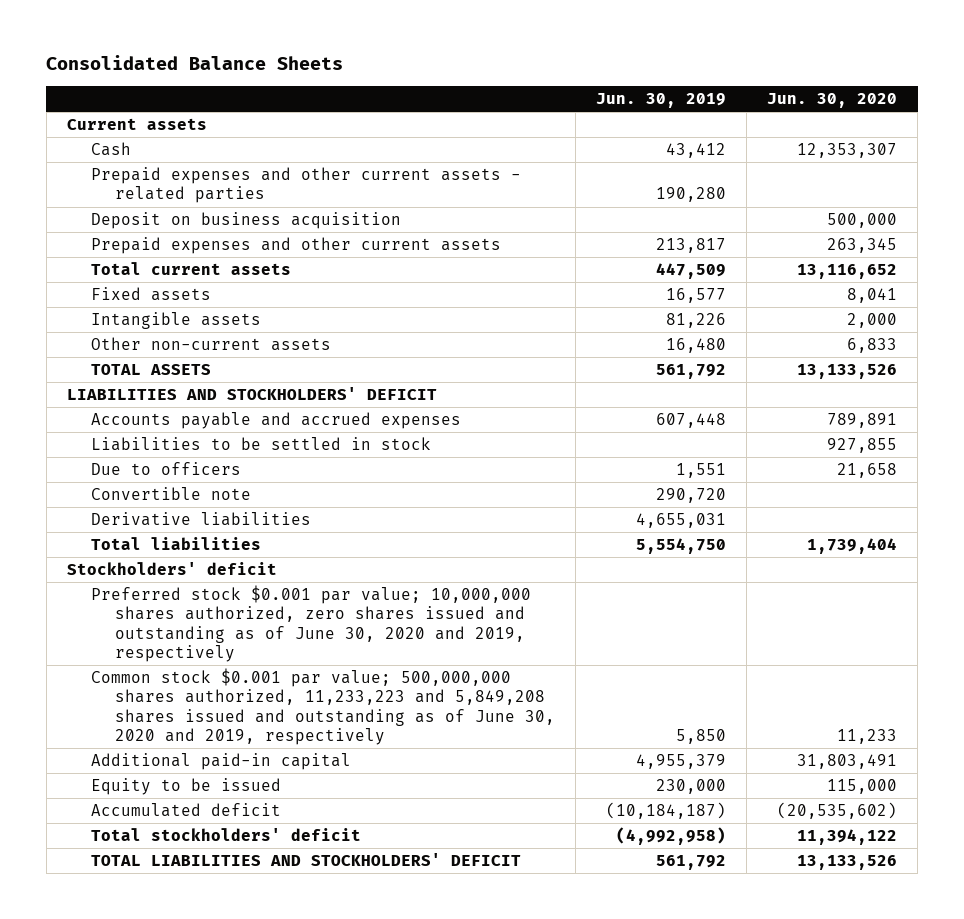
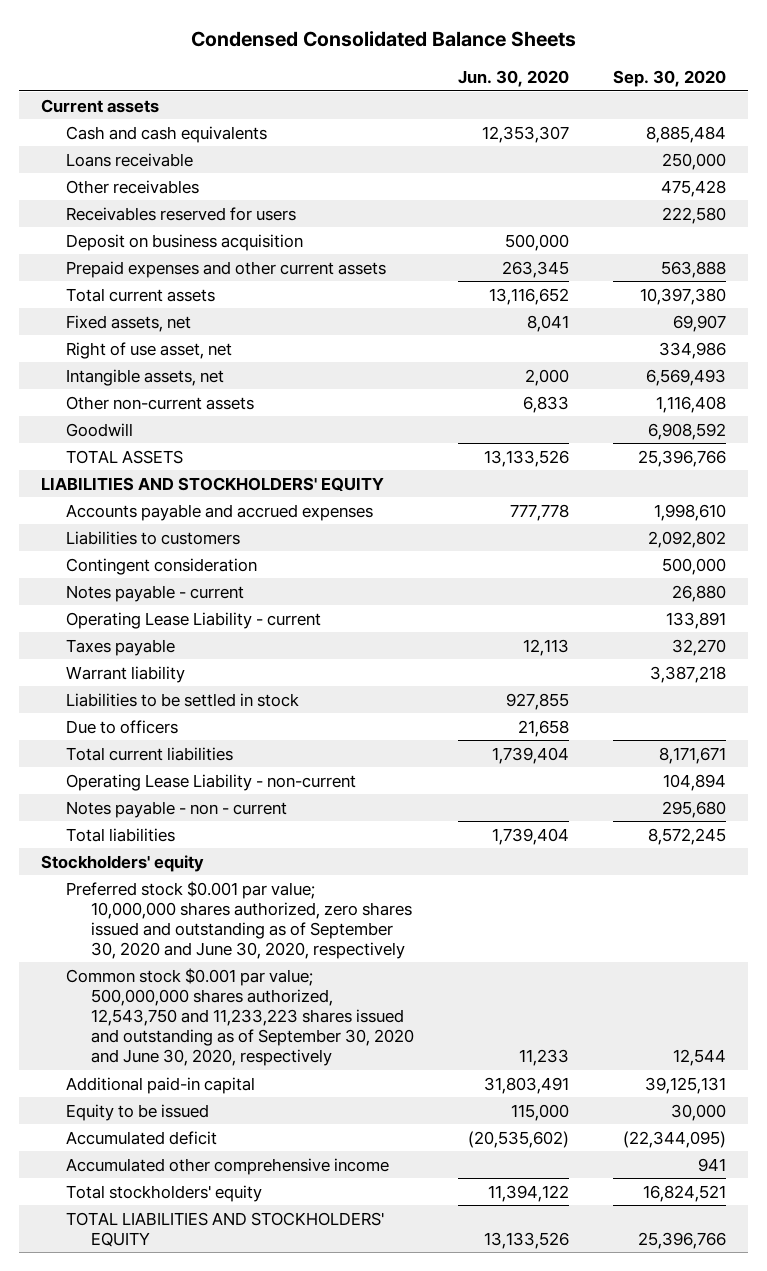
- Consolidated Balance Sheets
+ Condensed Consolidated Balance Sheets
- | Jun. 30, 2019 | Jun. 30, 2020
+ | Jun. 30, 2020 | Sep. 30, 2020
- Cash | 43,412 | 12,353,307
- Prepaid expenses and other current assets - related parties | 190,280 |
+ Cash and cash equivalents | 12,353,307 | 8,885,484
+ Loans receivable | | 250,000
+ Other receivables | | 475,428
+ Receivables reserved for users | | 222,580
- Fixed assets | 16,577 | 8,041
- Intangible assets | 81,226 | 2,000
+ Fixed assets, net | 8,041 | 69,907
+ Right of use asset, net | | 334,986
+ Intangible assets, net | 2,000 | 6,569,493
+ Goodwill | | 6,908,592
- LIABILITIES AND STOCKHOLDERS' DEFICIT
- Accounts payable and accrued expenses | 607,448 | 789,891
+ LIABILITIES AND STOCKHOLDERS' EQUITY
+ Accounts payable and accrued expenses | 777,778 | 1,998,610
+ Liabilities to customers | | 2,092,802
+ Contingent consideration | | 500,000
+ Notes payable - current | | 26,880
+ Operating Lease Liability - current | | 133,891
+ Taxes payable | 12,113 | 32,270
+ Warrant liability | | 3,387,218
- Convertible note | 290,720 |
- Derivative liabilities | 4,655,031 |
+ Total current liabilities | 1,739,404 | 8,171,671
+ Operating Lease Liability - non-current | | 104,894
+ Notes payable - non - current | | 295,680
- Stockholders' deficit
- Preferred stock $0.001 par value; 10,000,000 shares authorized, zero shares issued and outstanding as of June 30, 2020 and 2019, respectively
- Common stock $0.001 par value; 500,000,000 shares authorized, 11,233,223 and 5,849,208 shares issued and outstanding as of June 30, 2020 and 2019, respectively | 5,850 | 11,233
+ Stockholders' equity
+ Preferred stock $0.001 par value; 10,000,000 shares authorized, zero shares issued and outstanding as of September 30, 2020 and June 30, 2020, respectively
+ Common stock $0.001 par value; 500,000,000 shares authorized, 12,543,750 and 11,233,223 shares issued and outstanding as of September 30, 2020 and June 30, 2020, respectively | 11,233 | 12,544
- Total stockholders' deficit | (4,992,958) | 11,394,122
- TOTAL LIABILITIES AND STOCKHOLDERS' DEFICIT | 561,792 | 13,133,526
+ Accumulated other comprehensive income | | 941
+ Total stockholders' equity | 11,394,122 | 16,824,521
+ TOTAL LIABILITIES AND STOCKHOLDERS' EQUITY | 13,133,526 | 25,396,766

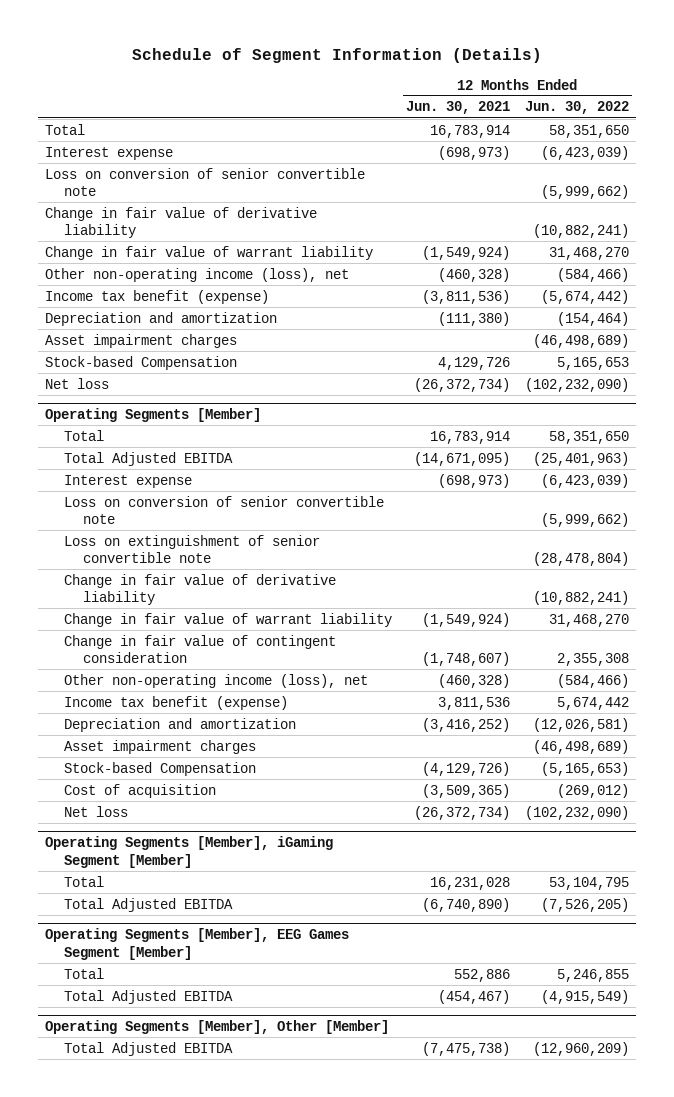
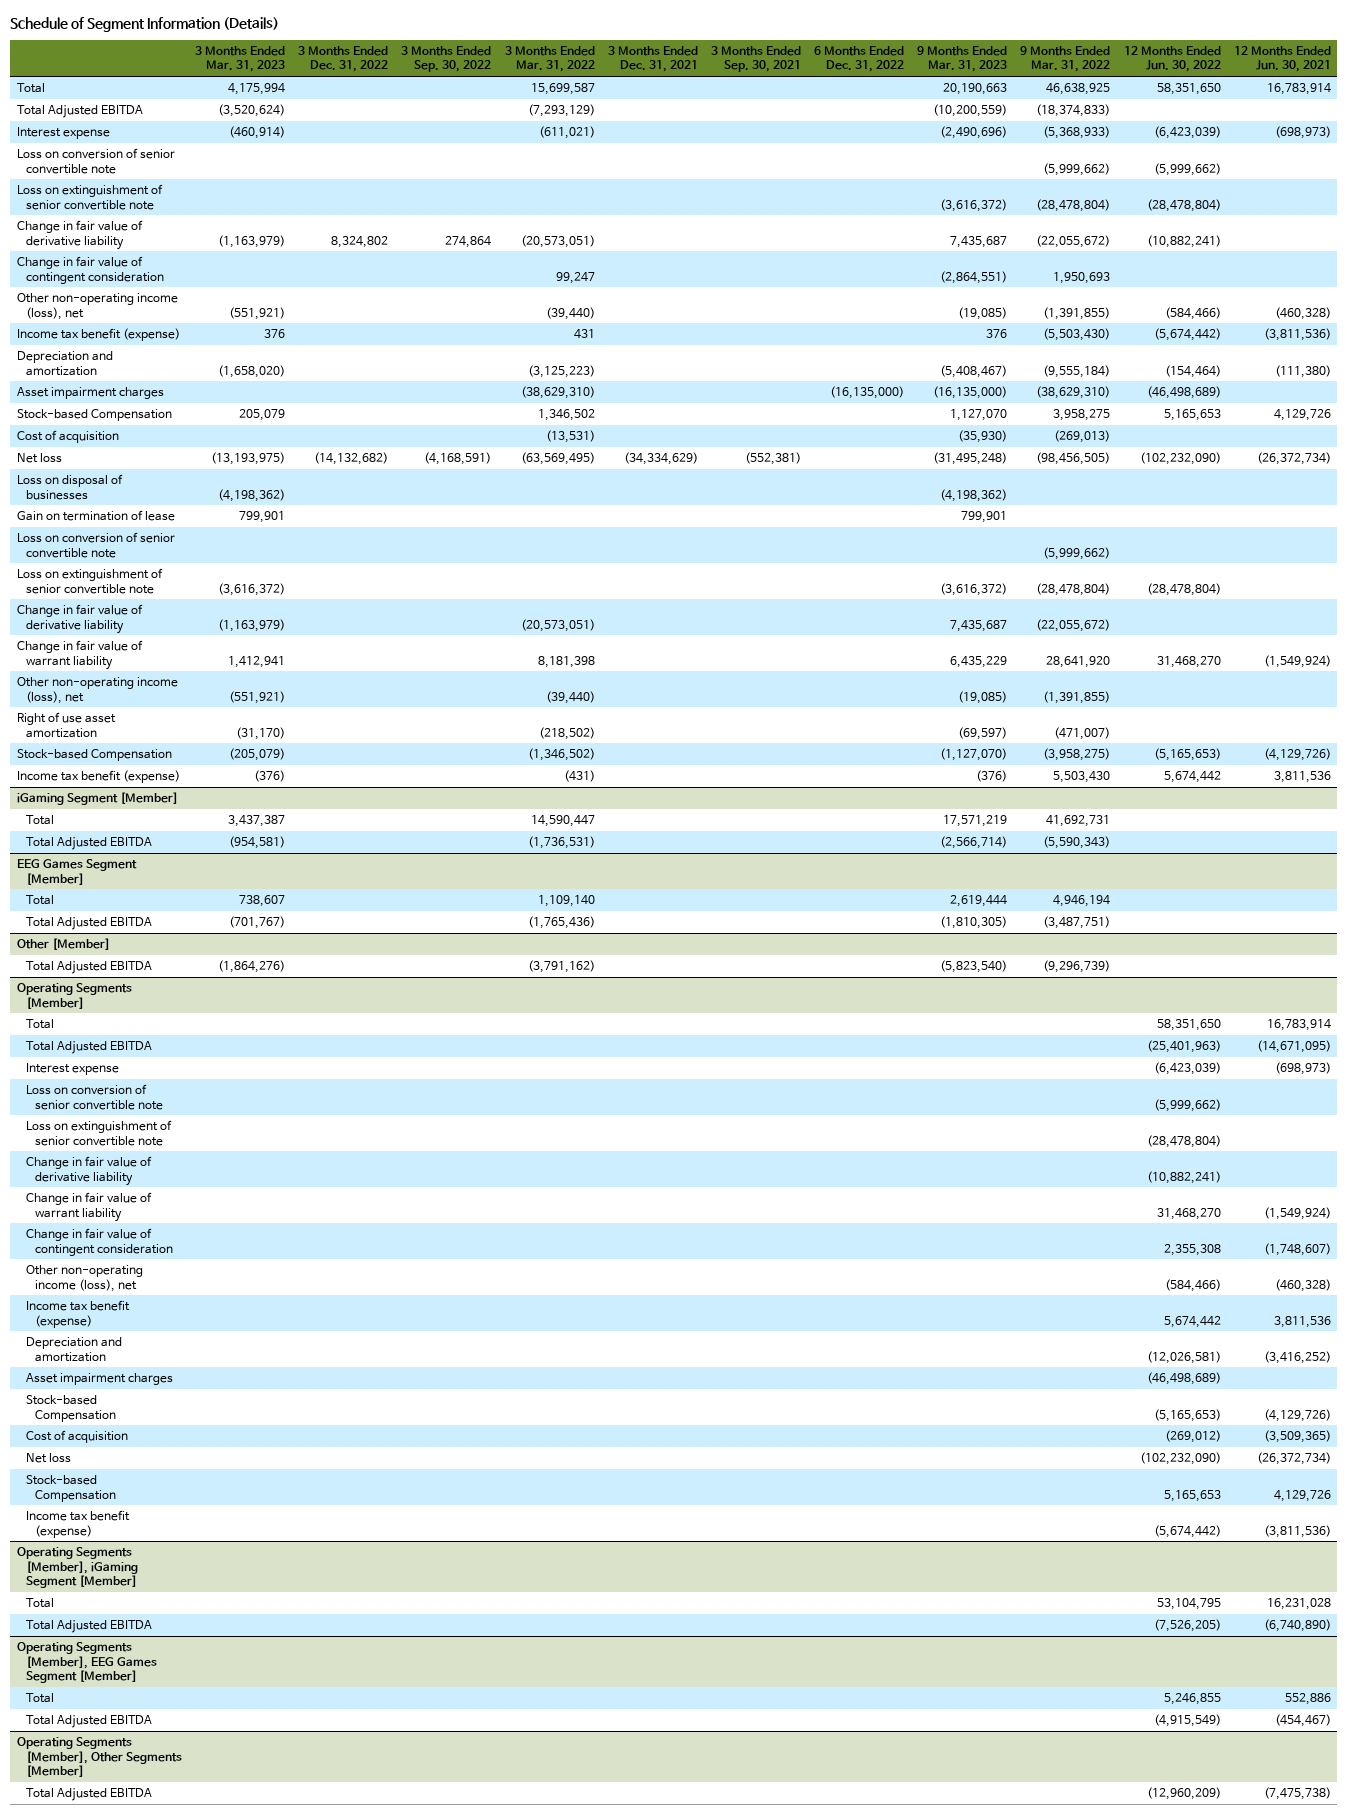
- | 12 Months Ended Jun. 30, 2021 | 12 Months Ended Jun. 30, 2022
+ | 3 Months Ended Mar. 31, 2023 | 3 Months Ended Dec. 31, 2022 | 3 Months Ended Sep. 30, 2022 | 3 Months Ended Mar. 31, 2022 | 3 Months Ended Dec. 31, 2021 | 3 Months Ended Sep. 30, 2021 | 6 Months Ended Dec. 31, 2022 | 9 Months Ended Mar. 31, 2023 | 9 Months Ended Mar. 31, 2022 | 12 Months Ended Jun. 30, 2022 | 12 Months Ended Jun. 30, 2021
+ Total Adjusted EBITDA | (3,520,624) | | | (7,293,129) | | | | (10,200,559) | (18,374,833) | |
+ Loss on extinguishment of senior convertible note | | | | | | | | (3,616,372) | (28,478,804) | (28,478,804) |
+ Change in fair value of contingent consideration | | | | 99,247 | | | | (2,864,551) | 1,950,693 | |
+ Cost of acquisition | | | | (13,531) | | | | (35,930) | (269,013) | |
+ Loss on disposal of businesses | (4,198,362) | | | | | | | (4,198,362) | | |
+ Gain on termination of lease | 799,901 | | | | | | | 799,901 | | |
+ Loss on conversion of senior convertible note | | | | | | | | | (5,999,662) | |
+ Loss on extinguishment of senior convertible note | (3,616,372) | | | | | | | (3,616,372) | (28,478,804) | (28,478,804) |
+ Change in fair value of derivative liability | (1,163,979) | | | (20,573,051) | | | | 7,435,687 | (22,055,672) | |
moved down: Change in fair value of warrant liability | 1,412,941 | | | 8,181,398 | | | | 6,435,229 | 28,641,920 | 31,468,270 | (1,549,924)
+ Other non-operating income (loss), net | (551,921) | | | (39,440) | | | | (19,085) | (1,391,855) | |
+ Right of use asset amortization | (31,170) | | | (218,502) | | | | (69,597) | (471,007) | |
+ Stock-based Compensation | (205,079) | | | (1,346,502) | | | | (1,127,070) | (3,958,275) | (5,165,653) | (4,129,726)
+ Income tax benefit (expense) | (376) | | | (431) | | | | (376) | 5,503,430 | 5,674,442 | 3,811,536
+ iGaming Segment [Member]
+ Total | 3,437,387 | | | 14,590,447 | | | | 17,571,219 | 41,692,731 | |
+ Total Adjusted EBITDA | (954,581) | | | (1,736,531) | | | | (2,566,714) | (5,590,343) | |
+ EEG Games Segment [Member]
+ Total | 738,607 | | | 1,109,140 | | | | 2,619,444 | 4,946,194 | |
+ Total Adjusted EBITDA | (701,767) | | | (1,765,436) | | | | (1,810,305) | (3,487,751) | |
+ Other [Member]
+ Total Adjusted EBITDA | (1,864,276) | | | (3,791,162) | | | | (5,823,540) | (9,296,739) | |
@ Operating Segments [Member]
+ Stock-based Compensation | | | | | | | | | | 5,165,653 | 4,129,726
+ Income tax benefit (expense) | | | | | | | | | | (5,674,442) | (3,811,536)
- Operating Segments [Member], Other [Member]
+ Operating Segments [Member], Other Segments [Member]

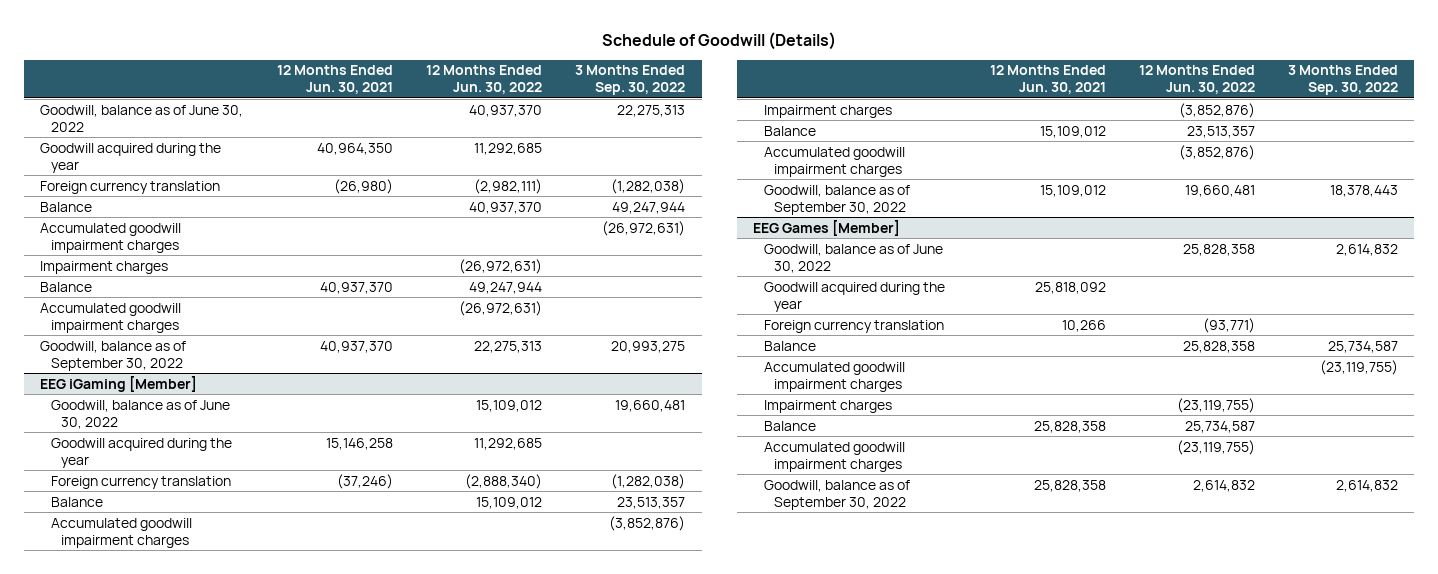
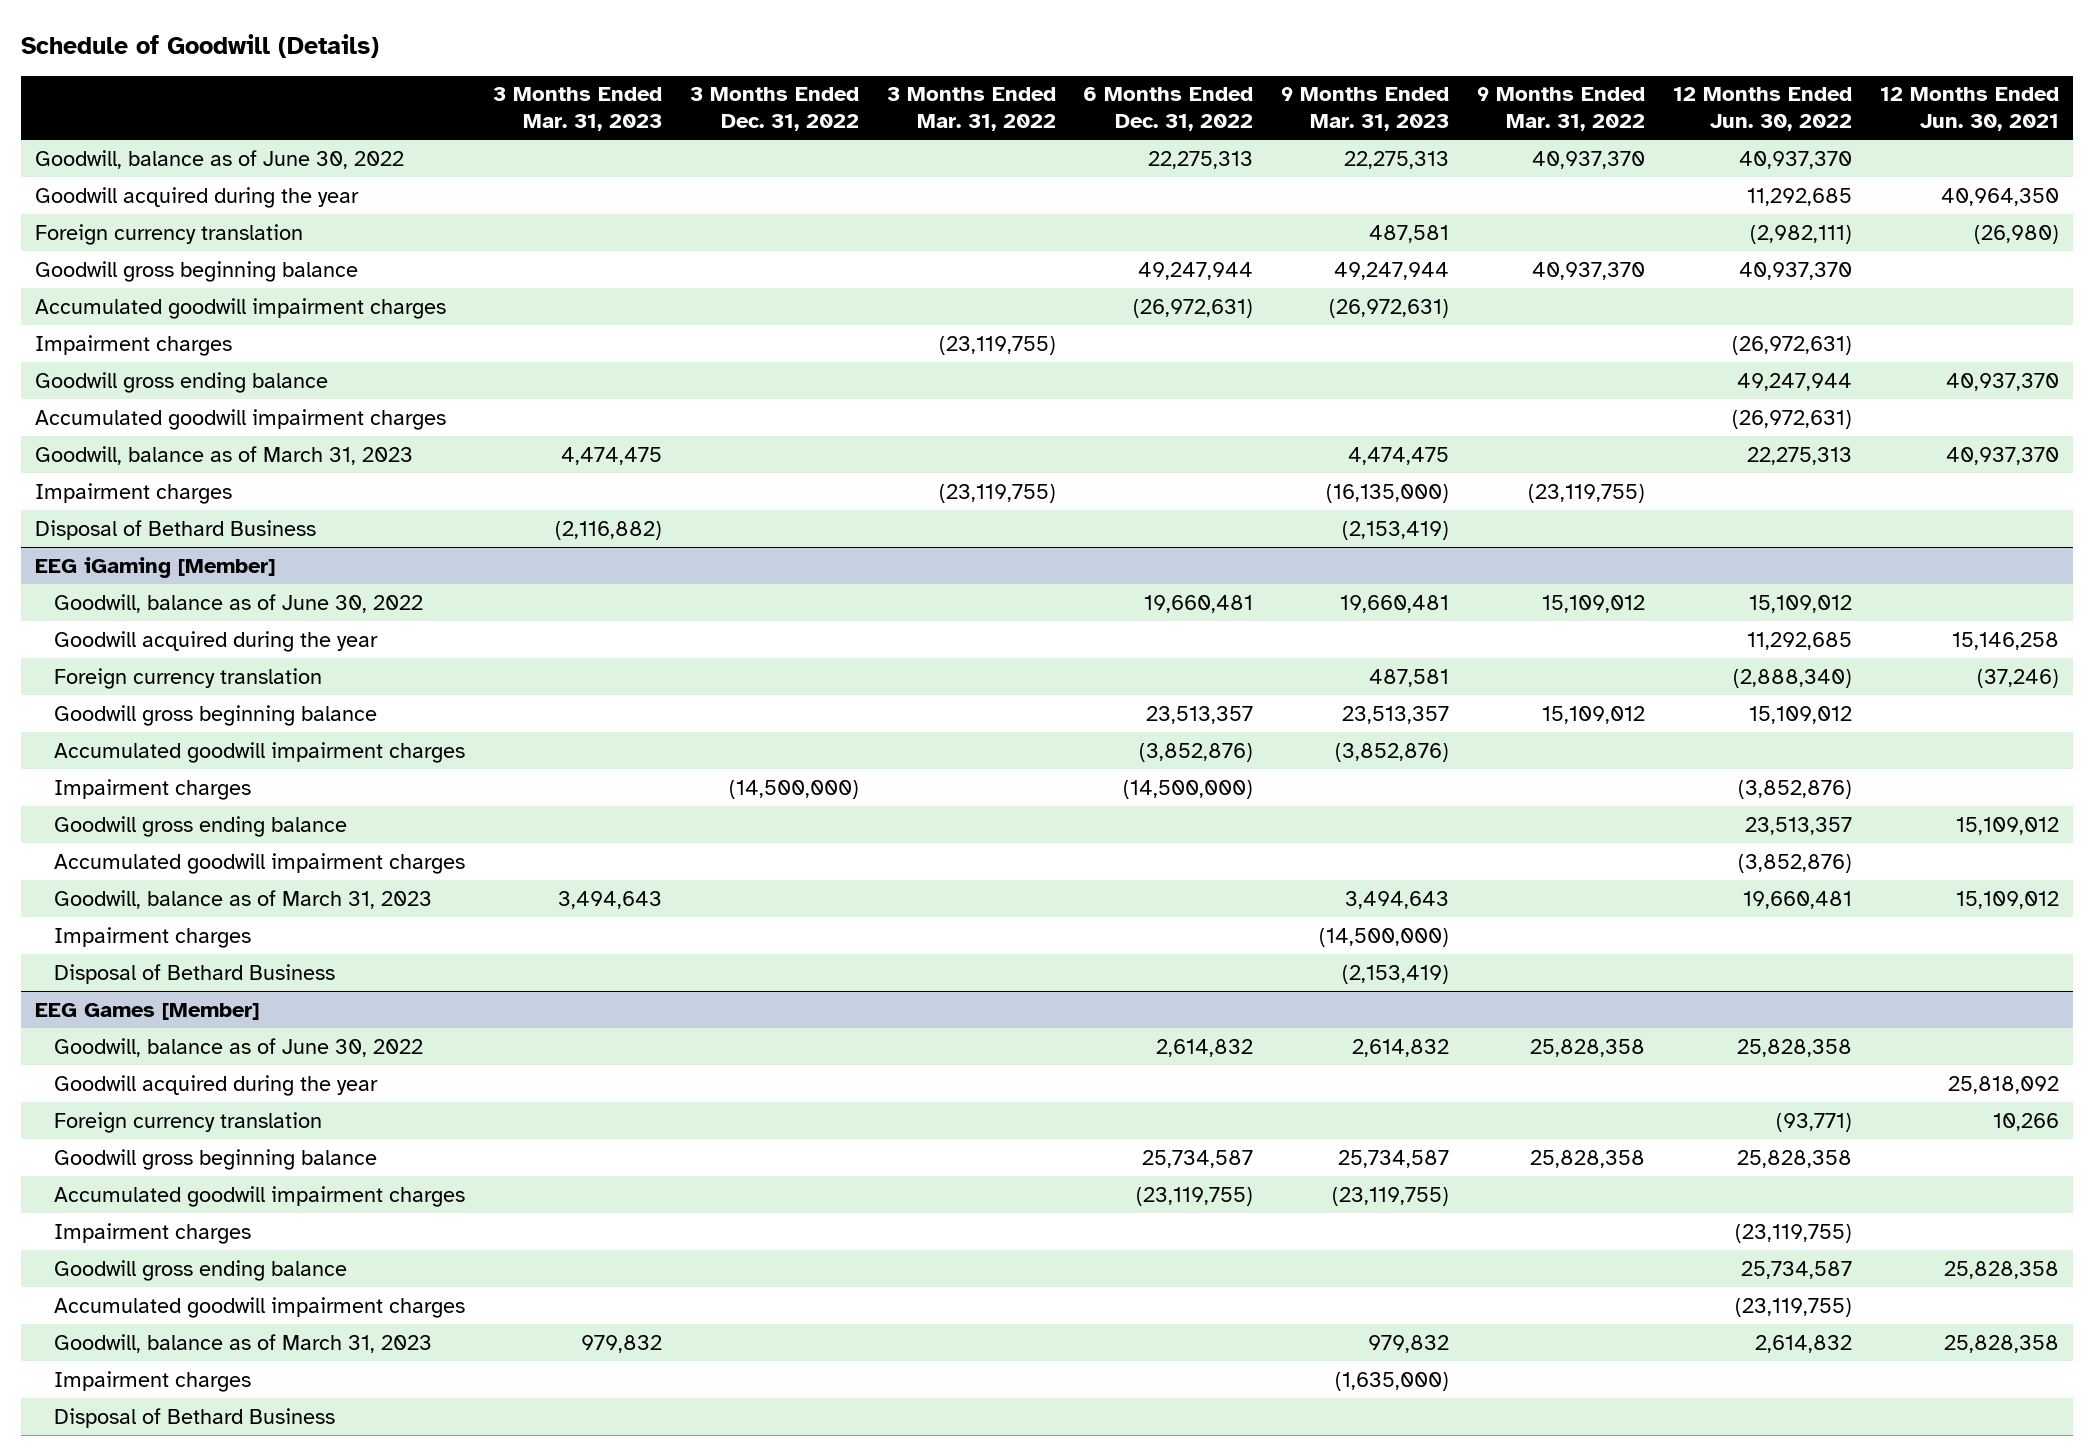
- | 12 Months Ended Jun. 30, 2021 | 12 Months Ended Jun. 30, 2022 | 3 Months Ended Sep. 30, 2022
+ | 3 Months Ended Mar. 31, 2023 | 3 Months Ended Dec. 31, 2022 | 3 Months Ended Mar. 31, 2022 | 6 Months Ended Dec. 31, 2022 | 9 Months Ended Mar. 31, 2023 | 9 Months Ended Mar. 31, 2022 | 12 Months Ended Jun. 30, 2022 | 12 Months Ended Jun. 30, 2021
- Balance | | 40,937,370 | 49,247,944
+ Goodwill gross beginning balance | | | | 49,247,944 | 49,247,944 | 40,937,370 | 40,937,370 |
- Balance | 40,937,370 | 49,247,944 |
+ Goodwill gross ending balance | | | | | | | 49,247,944 | 40,937,370
- Goodwill, balance as of September 30, 2022 | 40,937,370 | 22,275,313 | 20,993,275
+ Goodwill, balance as of March 31, 2023 | 4,474,475 | | | | 4,474,475 | | 22,275,313 | 40,937,370
+ Impairment charges | | | (23,119,755) | | (16,135,000) | (23,119,755) | |
+ Disposal of Bethard Business | (2,116,882) | | | | (2,153,419) | | |
@ EEG iGaming [Member]
- Balance | | 15,109,012 | 23,513,357
+ Goodwill gross beginning balance | | | | 23,513,357 | 23,513,357 | 15,109,012 | 15,109,012 |
- Balance | 15,109,012 | 23,513,357 |
+ Goodwill gross ending balance | | | | | | | 23,513,357 | 15,109,012
- Goodwill, balance as of September 30, 2022 | 15,109,012 | 19,660,481 | 18,378,443
+ Goodwill, balance as of March 31, 2023 | 3,494,643 | | | | 3,494,643 | | 19,660,481 | 15,109,012
+ Impairment charges | | | | | (14,500,000) | | |
+ Disposal of Bethard Business | | | | | (2,153,419) | | |
@ EEG Games [Member]
- Balance | | 25,828,358 | 25,734,587
+ Goodwill gross beginning balance | | | | 25,734,587 | 25,734,587 | 25,828,358 | 25,828,358 |
- Balance | 25,828,358 | 25,734,587 |
+ Goodwill gross ending balance | | | | | | | 25,734,587 | 25,828,358
- Goodwill, balance as of September 30, 2022 | 25,828,358 | 2,614,832 | 2,614,832
+ Goodwill, balance as of March 31, 2023 | 979,832 | | | | 979,832 | | 2,614,832 | 25,828,358
+ Impairment charges | | | | | (1,635,000) | | |
+ Disposal of Bethard Business

